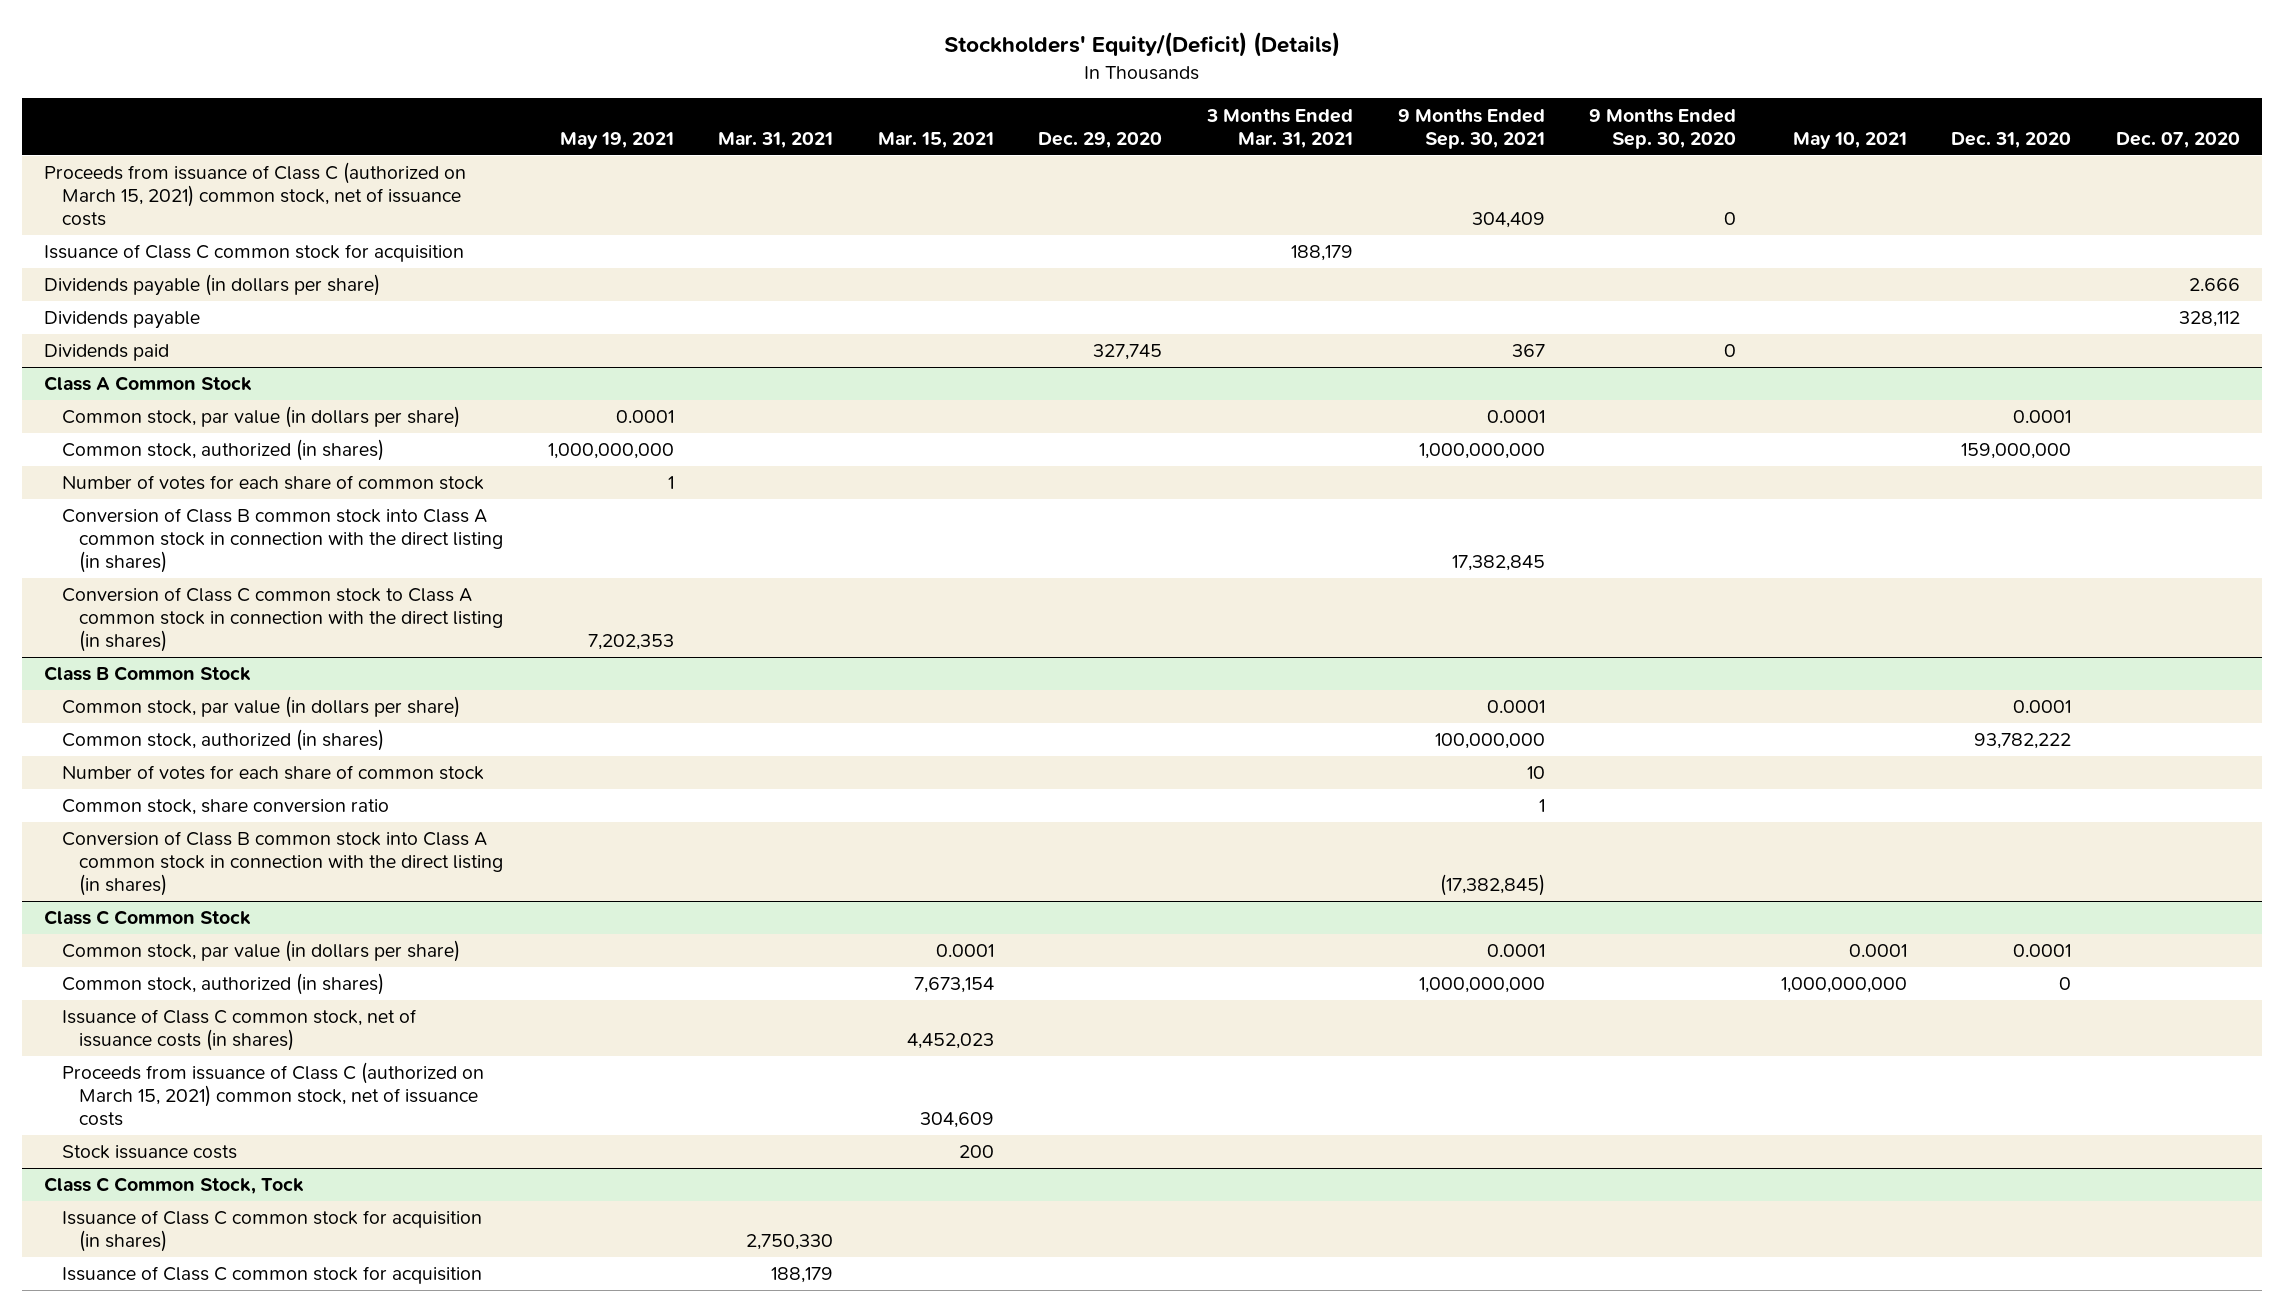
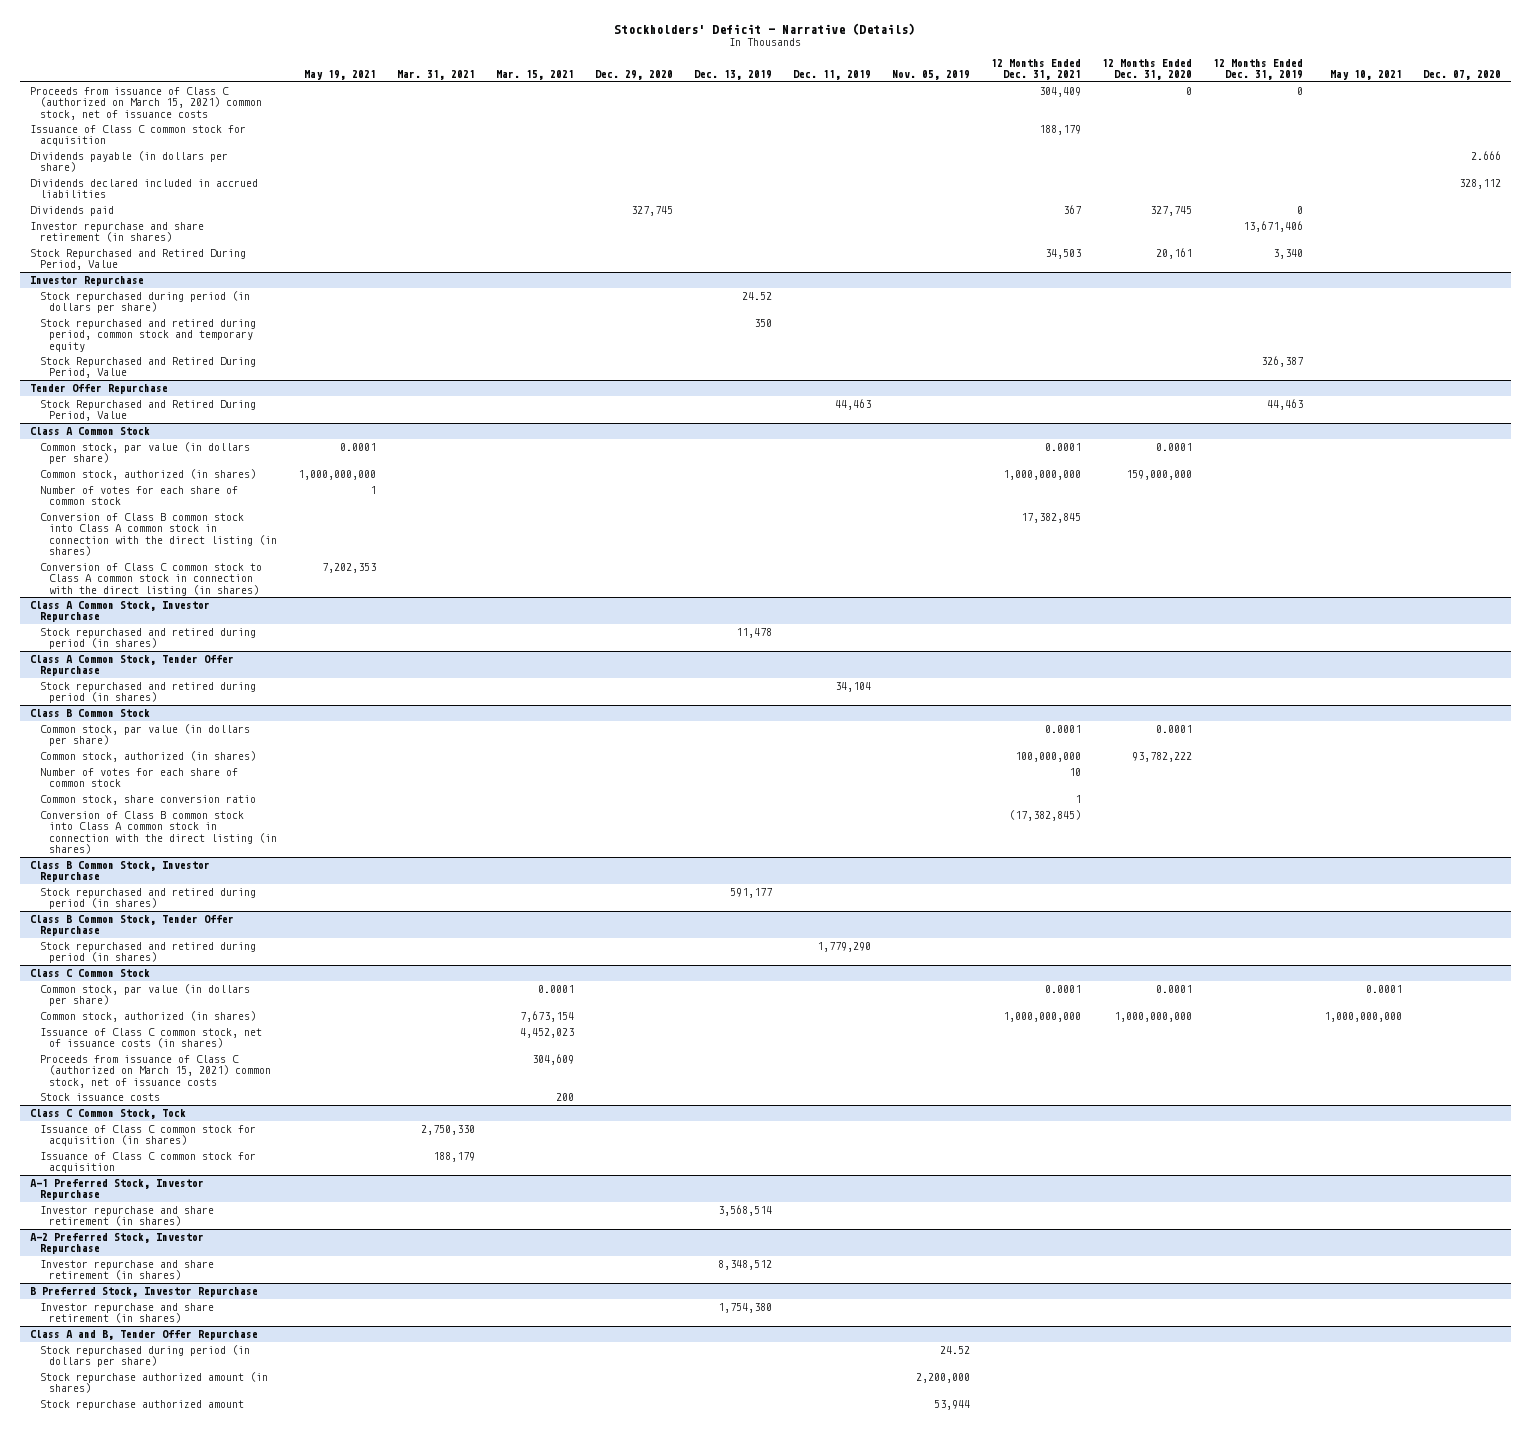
- Stockholders' Equity/(Deficit) (Details)
+ Stockholders' Deficit - Narrative (Details)
- | May 19, 2021 | Mar. 31, 2021 | Mar. 15, 2021 | Dec. 29, 2020 | 3 Months Ended Mar. 31, 2021 | 9 Months Ended Sep. 30, 2021 | 9 Months Ended Sep. 30, 2020 | May 10, 2021 | Dec. 31, 2020 | Dec. 07, 2020
+ | May 19, 2021 | Mar. 31, 2021 | Mar. 15, 2021 | Dec. 29, 2020 | Dec. 13, 2019 | Dec. 11, 2019 | Nov. 05, 2019 | 12 Months Ended Dec. 31, 2021 | 12 Months Ended Dec. 31, 2020 | 12 Months Ended Dec. 31, 2019 | May 10, 2021 | Dec. 07, 2020
- Dividends payable | | | | | | | | | | 328,112
+ Dividends declared included in accrued liabilities | | | | | | | | | | | | 328,112
+ Investor repurchase and share retirement (in shares) | | | | | | | | | | 13,671,406 | |
+ Stock Repurchased and Retired During Period, Value | | | | | | | | 34,503 | 20,161 | 3,340 | |
+ Investor Repurchase
+ Stock repurchased during period (in dollars per share) | | | | | 24.52 | | | | | | |
+ Stock repurchased and retired during period, common stock and temporary equity | | | | | 350 | | | | | | |
+ Stock Repurchased and Retired During Period, Value | | | | | | | | | | 326,387 | |
+ Tender Offer Repurchase
+ Stock Repurchased and Retired During Period, Value | | | | | | 44,463 | | | | 44,463 | |
+ Class A Common Stock, Investor Repurchase
+ Stock repurchased and retired during period (in shares) | | | | | 11,478 | | | | | | |
+ Class A Common Stock, Tender Offer Repurchase
+ Stock repurchased and retired during period (in shares) | | | | | | 34,104 | | | | | |
+ Class B Common Stock, Investor Repurchase
+ Stock repurchased and retired during period (in shares) | | | | | 591,177 | | | | | | |
+ Class B Common Stock, Tender Offer Repurchase
+ Stock repurchased and retired during period (in shares) | | | | | | 1,779,290 | | | | | |
+ A-1 Preferred Stock, Investor Repurchase
+ Investor repurchase and share retirement (in shares) | | | | | 3,568,514 | | | | | | |
+ A-2 Preferred Stock, Investor Repurchase
+ Investor repurchase and share retirement (in shares) | | | | | 8,348,512 | | | | | | |
+ B Preferred Stock, Investor Repurchase
+ Investor repurchase and share retirement (in shares) | | | | | 1,754,380 | | | | | | |
+ Class A and B, Tender Offer Repurchase
+ Stock repurchased during period (in dollars per share) | | | | | | | 24.52 | | | | |
+ Stock repurchase authorized amount (in shares) | | | | | | | 2,200,000 | | | | |
+ Stock repurchase authorized amount | | | | | | | 53,944 | | | | |

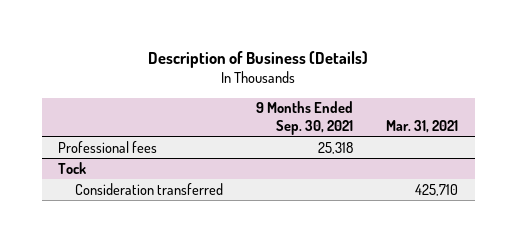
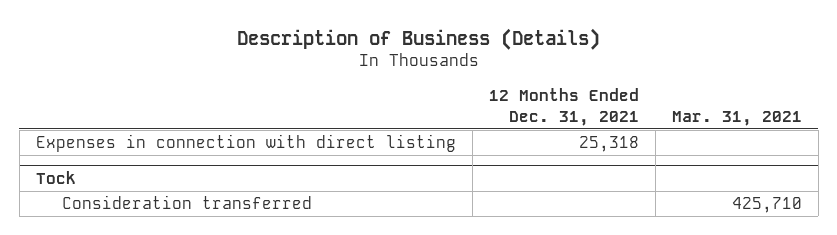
- | 9 Months Ended Sep. 30, 2021 | Mar. 31, 2021
+ | 12 Months Ended Dec. 31, 2021 | Mar. 31, 2021
- Professional fees | 25,318 |
+ Expenses in connection with direct listing | 25,318 |

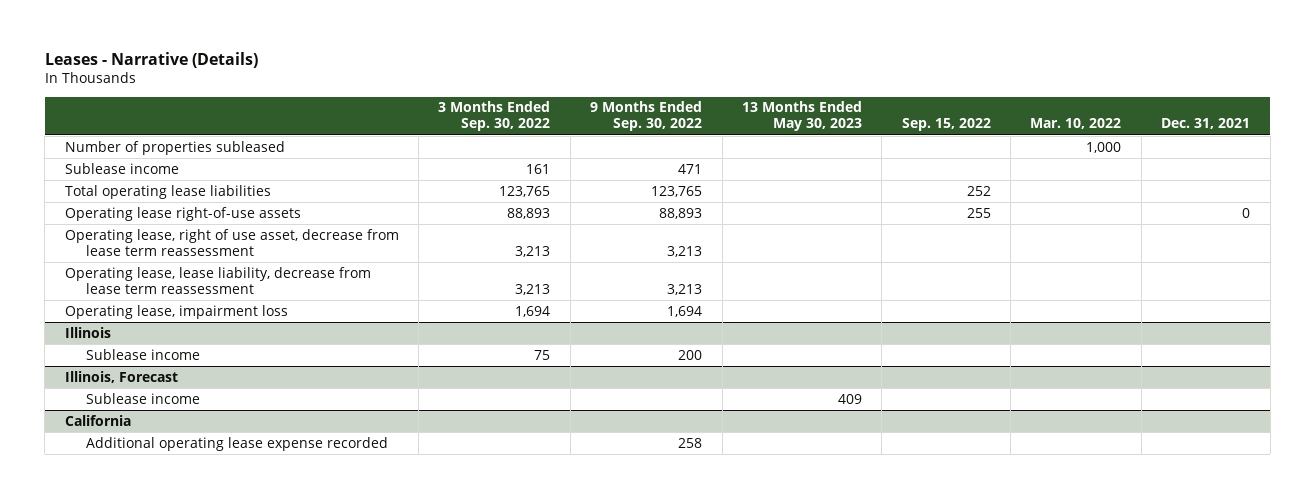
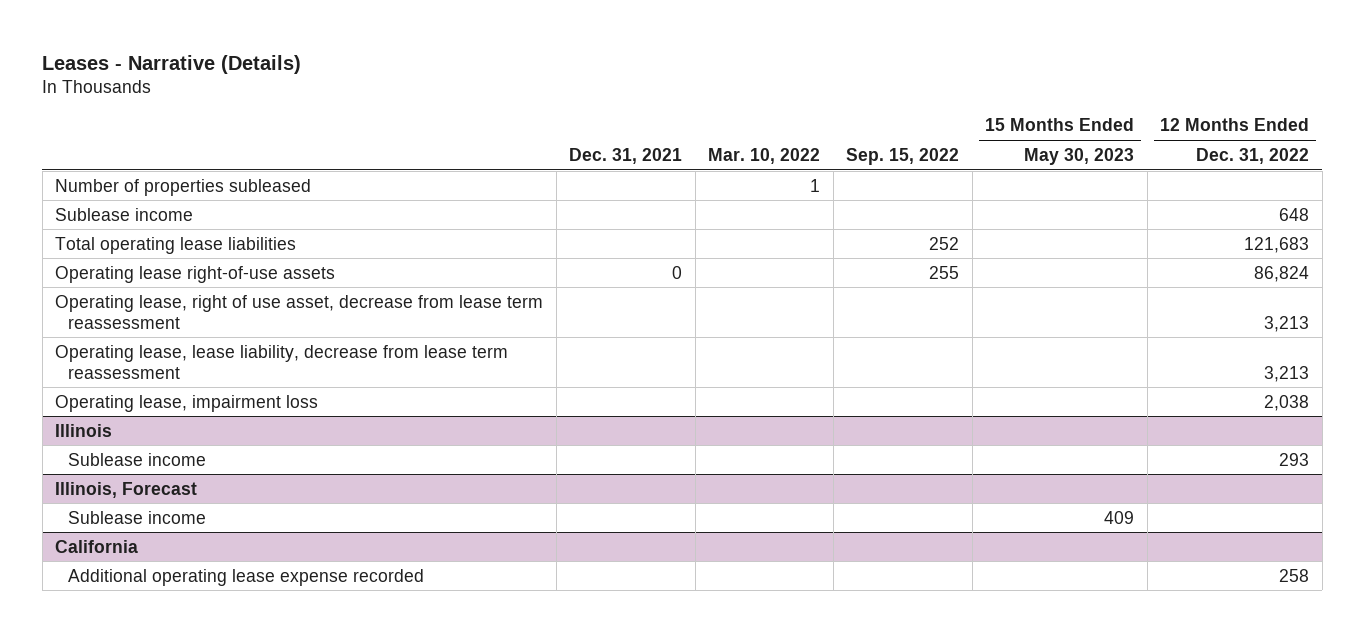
- | 3 Months Ended Sep. 30, 2022 | 9 Months Ended Sep. 30, 2022 | 13 Months Ended May 30, 2023 | Sep. 15, 2022 | Mar. 10, 2022 | Dec. 31, 2021
+ | Dec. 31, 2021 | Mar. 10, 2022 | Sep. 15, 2022 | 15 Months Ended May 30, 2023 | 12 Months Ended Dec. 31, 2022
- Number of properties subleased | | | | | 1,000 |
+ Number of properties subleased | | 1 | | |

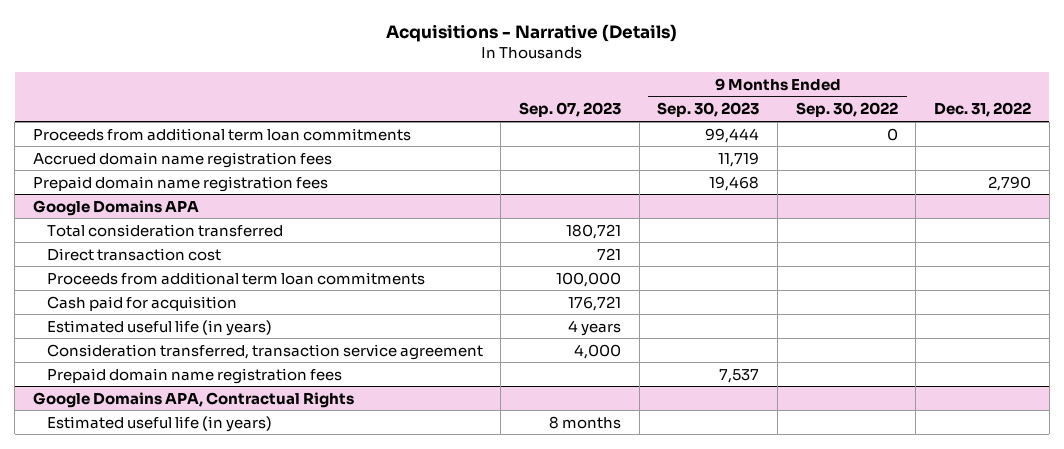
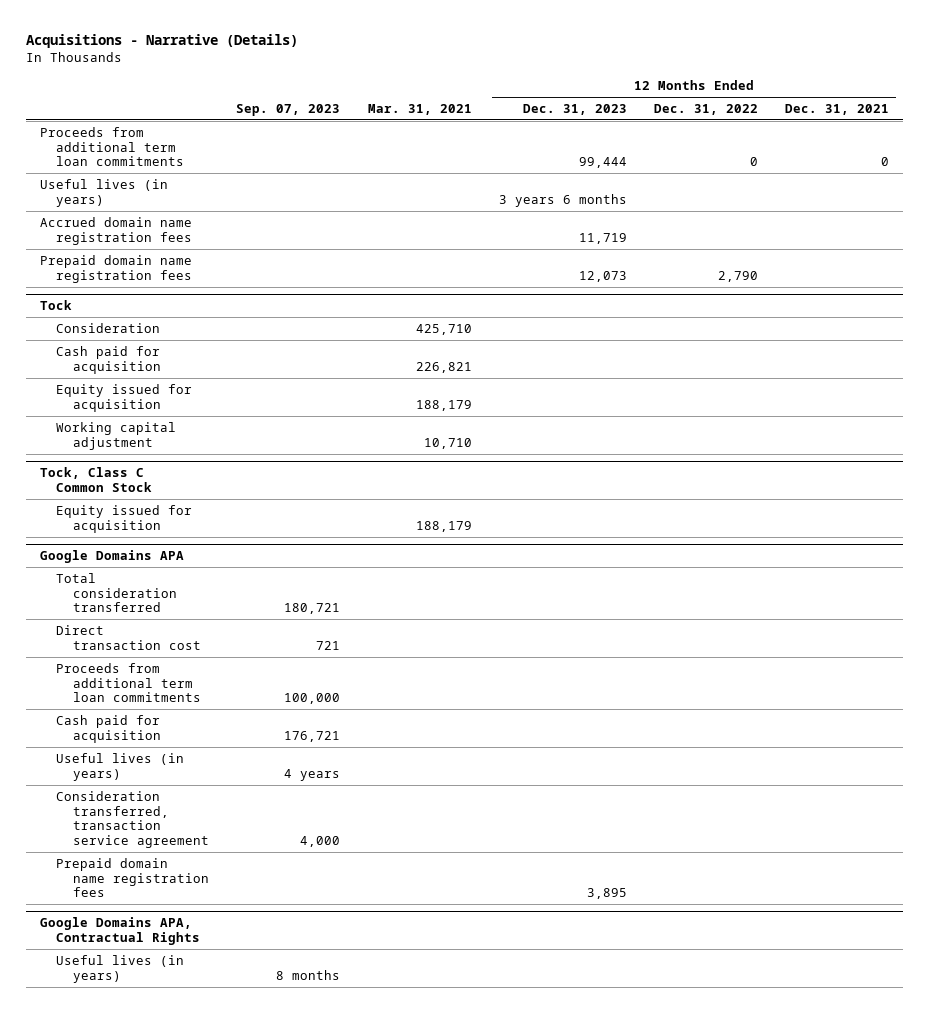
- | Sep. 07, 2023 | 9 Months Ended Sep. 30, 2023 | 9 Months Ended Sep. 30, 2022 | Dec. 31, 2022
+ | Sep. 07, 2023 | Mar. 31, 2021 | 12 Months Ended Dec. 31, 2023 | 12 Months Ended Dec. 31, 2022 | 12 Months Ended Dec. 31, 2021
+ Useful lives (in years) | | | 3 years 6 months | |
+ Tock
+ Consideration | | 425,710 | | |
+ Cash paid for acquisition | | 226,821 | | |
+ Equity issued for acquisition | | 188,179 | | |
+ Working capital adjustment | | 10,710 | | |
+ Tock, Class C Common Stock
+ Equity issued for acquisition | | 188,179 | | |
@ Google Domains APA
- Estimated useful life (in years) | 4 years | | |
+ Useful lives (in years) | 4 years | | | |
@ Google Domains APA, Contractual Rights
- Estimated useful life (in years) | 8 months | | |
+ Useful lives (in years) | 8 months | | | |

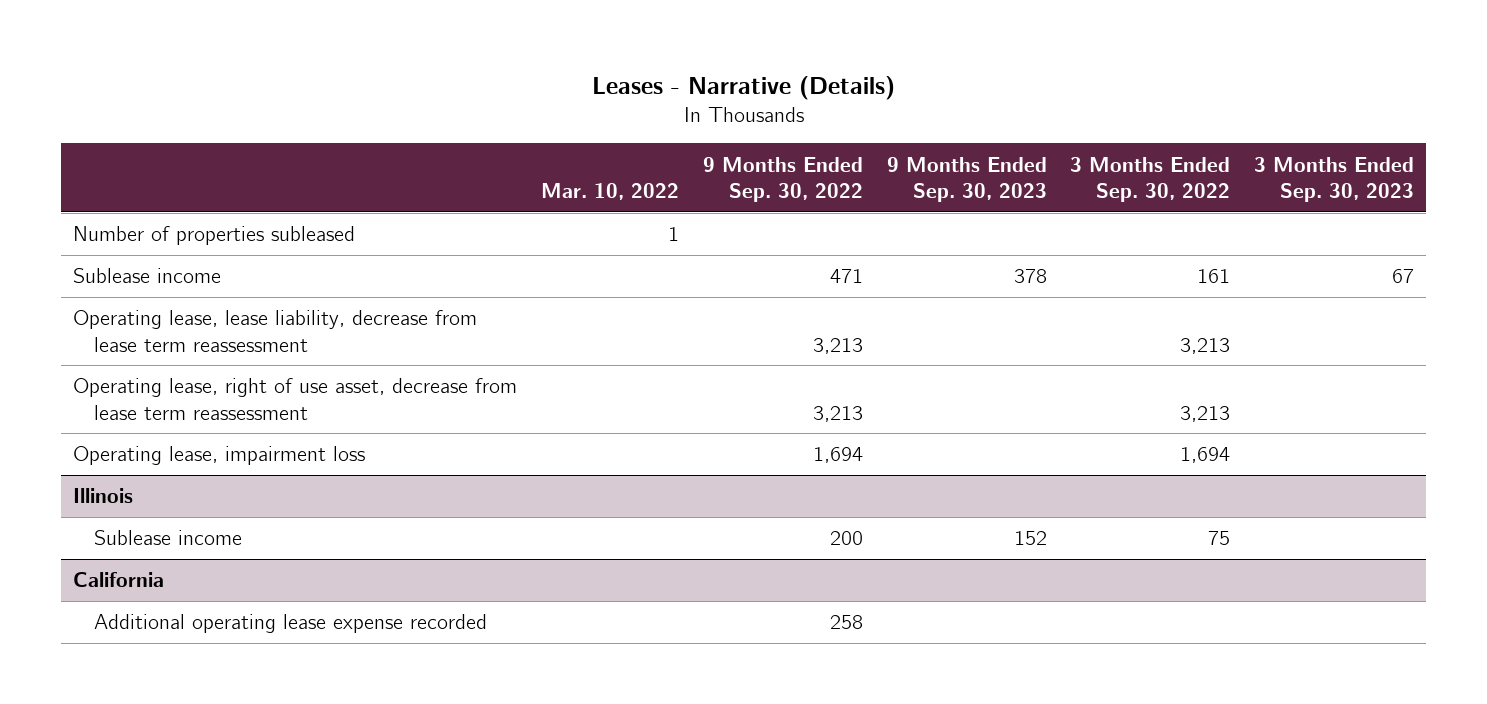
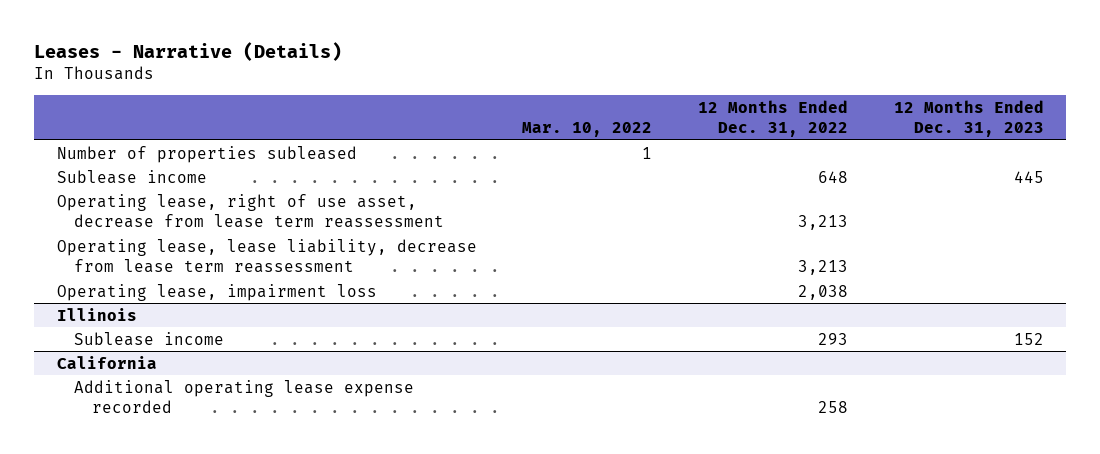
- | Mar. 10, 2022 | 9 Months Ended Sep. 30, 2022 | 9 Months Ended Sep. 30, 2023 | 3 Months Ended Sep. 30, 2022 | 3 Months Ended Sep. 30, 2023
+ | Mar. 10, 2022 | 12 Months Ended Dec. 31, 2022 | 12 Months Ended Dec. 31, 2023
moved down: Operating lease, lease liability, decrease from lease term reassessment | | 3,213 |

